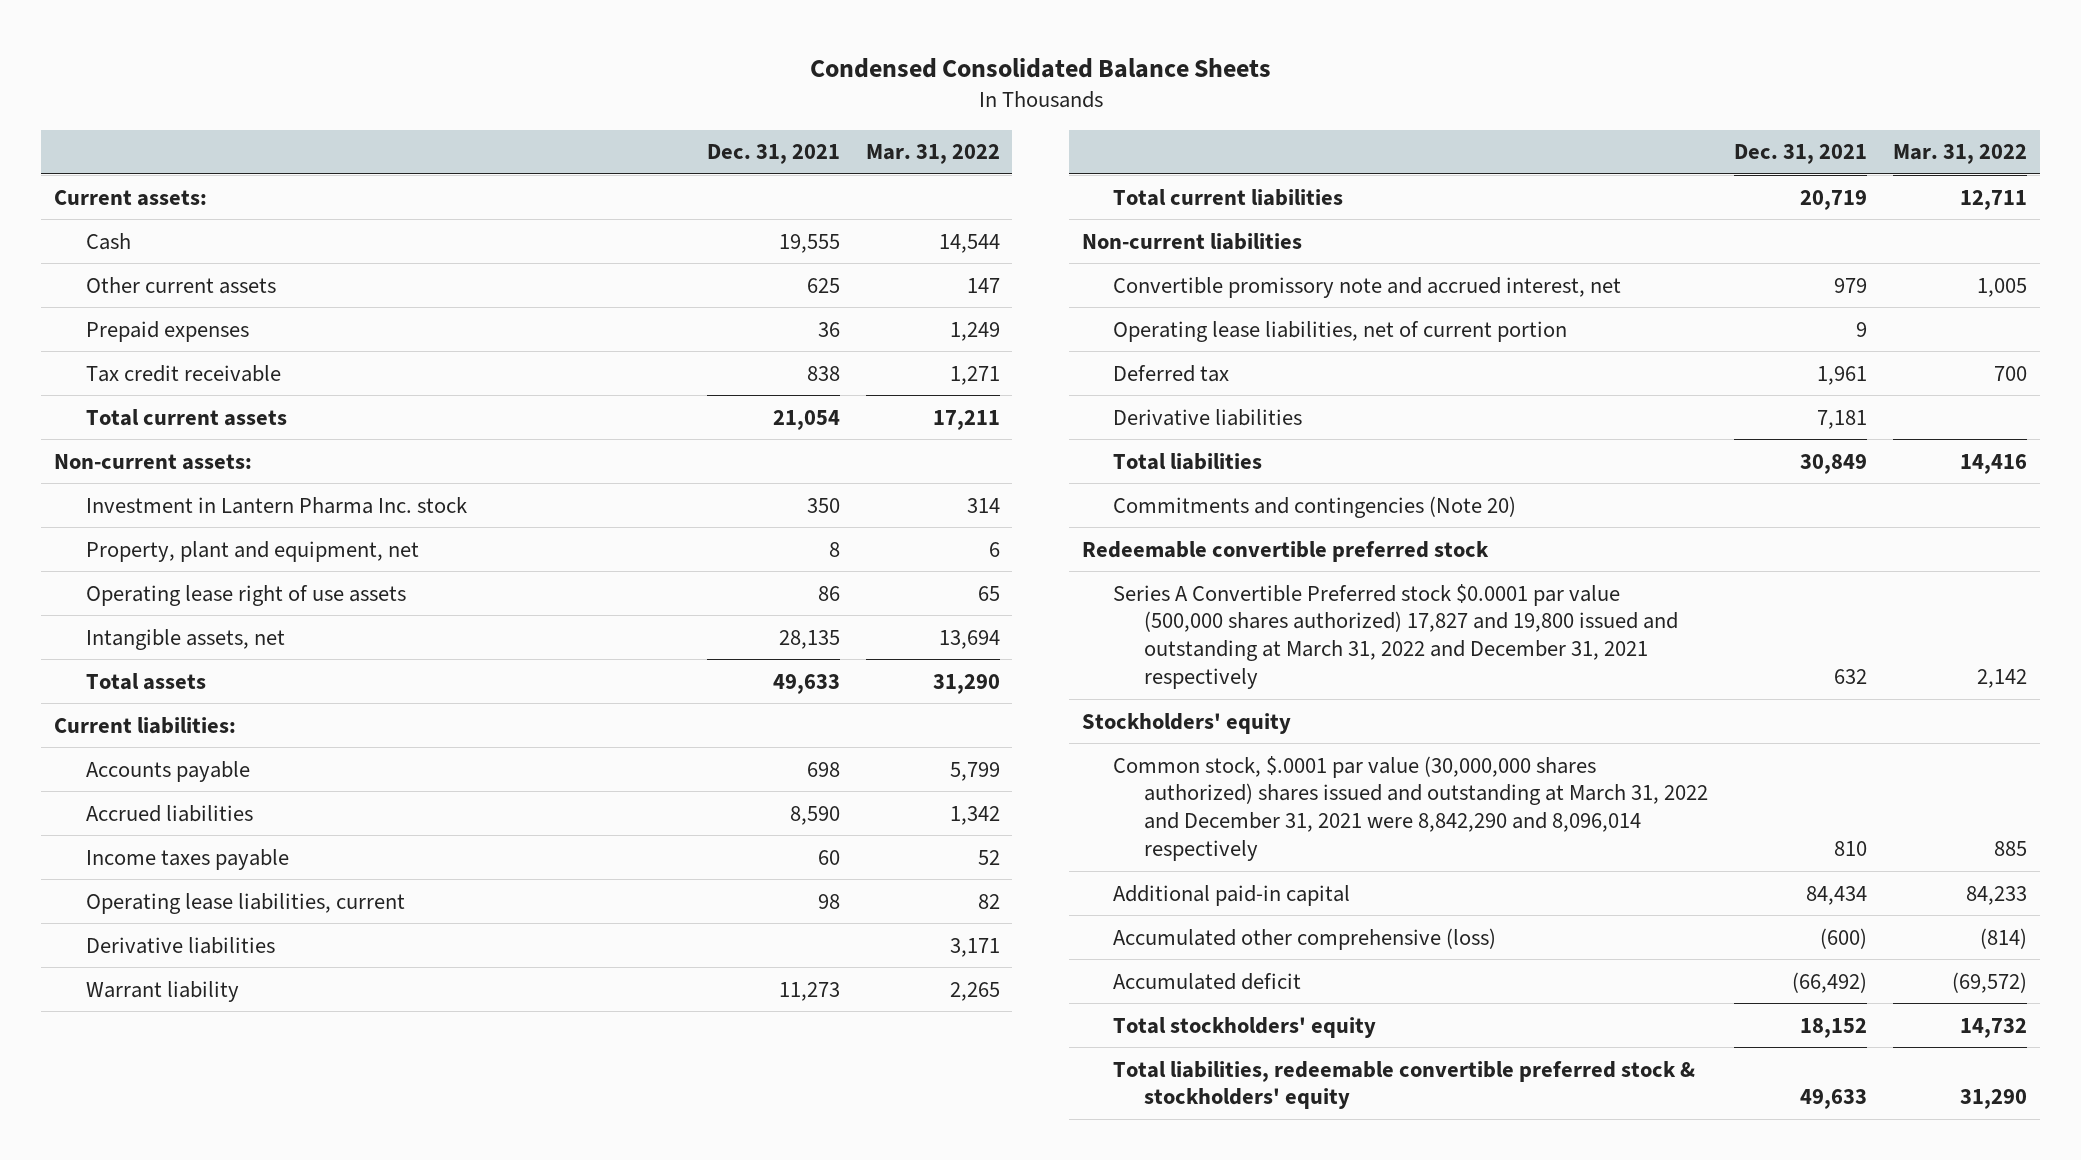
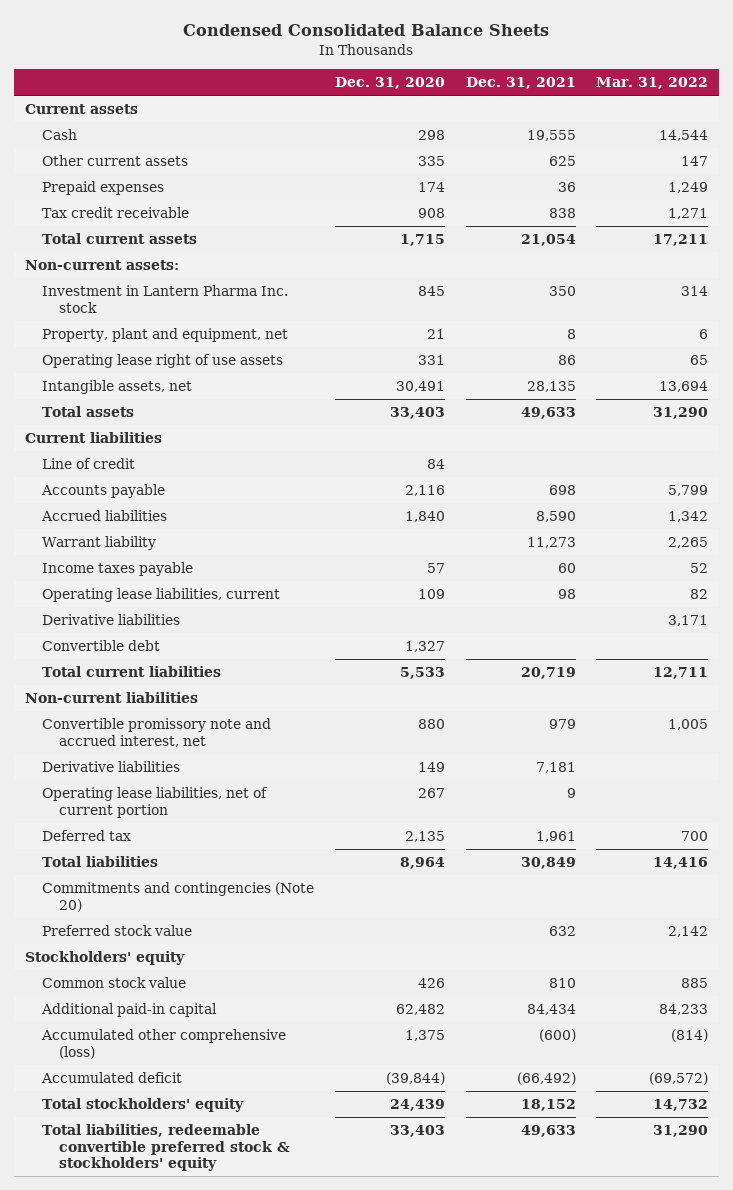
- | Dec. 31, 2021 | Mar. 31, 2022
+ | Dec. 31, 2020 | Dec. 31, 2021 | Mar. 31, 2022
- Current assets:
+ Current assets
- Current liabilities:
+ Current liabilities
+ Line of credit | 84 | |
moved up: Warrant liability | | 11,273 | 2,265
+ Convertible debt | 1,327 | |
moved up: Derivative liabilities | 149 | 7,181 |
- Redeemable convertible preferred stock
- Series A Convertible Preferred stock $0.0001 par value (500,000 shares authorized) 17,827 and 19,800 issued and outstanding at March 31, 2022 and December 31, 2021 respectively | 632 | 2,142
+ Preferred stock value | | 632 | 2,142
- Common stock, $.0001 par value (30,000,000 shares authorized) shares issued and outstanding at March 31, 2022 and December 31, 2021 were 8,842,290 and 8,096,014 respectively | 810 | 885
+ Common stock value | 426 | 810 | 885

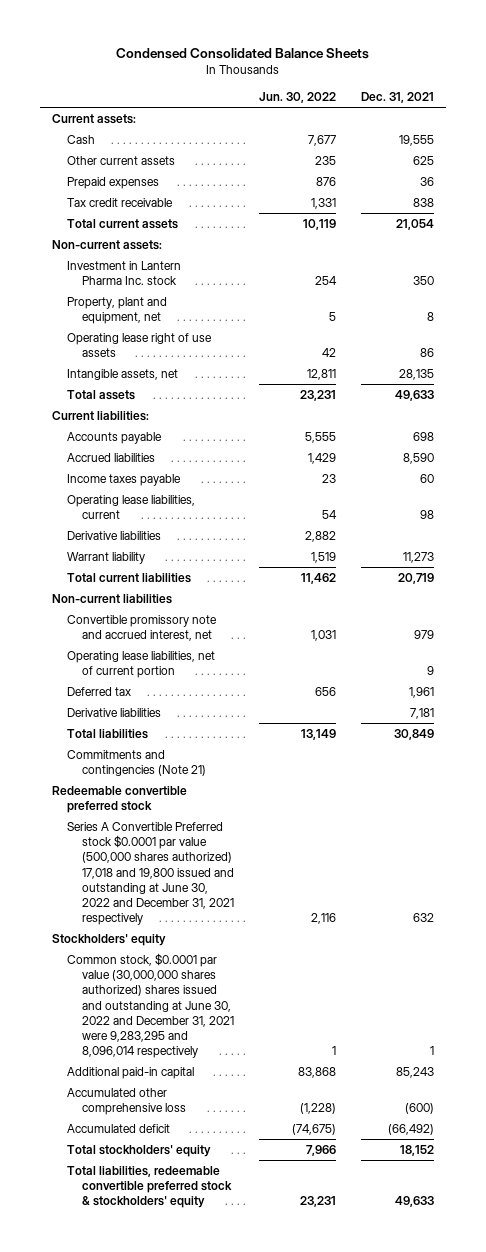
- | Dec. 31, 2020 | Dec. 31, 2021 | Mar. 31, 2022
+ | Jun. 30, 2022 | Dec. 31, 2021
- Current assets
+ Current assets:
- Current liabilities
- Line of credit | 84 | |
+ Current liabilities:
- Convertible debt | 1,327 | |
moved down: Warrant liability | 1,519 | 11,273
moved down: Derivative liabilities | | 7,181
- Commitments and contingencies (Note 20)
- Preferred stock value | | 632 | 2,142
+ Commitments and contingencies (Note 21)
+ Redeemable convertible preferred stock
+ Series A Convertible Preferred stock $0.0001 par value (500,000 shares authorized) 17,018 and 19,800 issued and outstanding at June 30, 2022 and December 31, 2021 respectively | 2,116 | 632
- Common stock value | 426 | 810 | 885
- Additional paid-in capital | 62,482 | 84,434 | 84,233
- Accumulated other comprehensive (loss) | 1,375 | (600) | (814)
+ Common stock, $0.0001 par value (30,000,000 shares authorized) shares issued and outstanding at June 30, 2022 and December 31, 2021 were 9,283,295 and 8,096,014 respectively | 1 | 1
+ Additional paid-in capital | 83,868 | 85,243
+ Accumulated other comprehensive loss | (1,228) | (600)

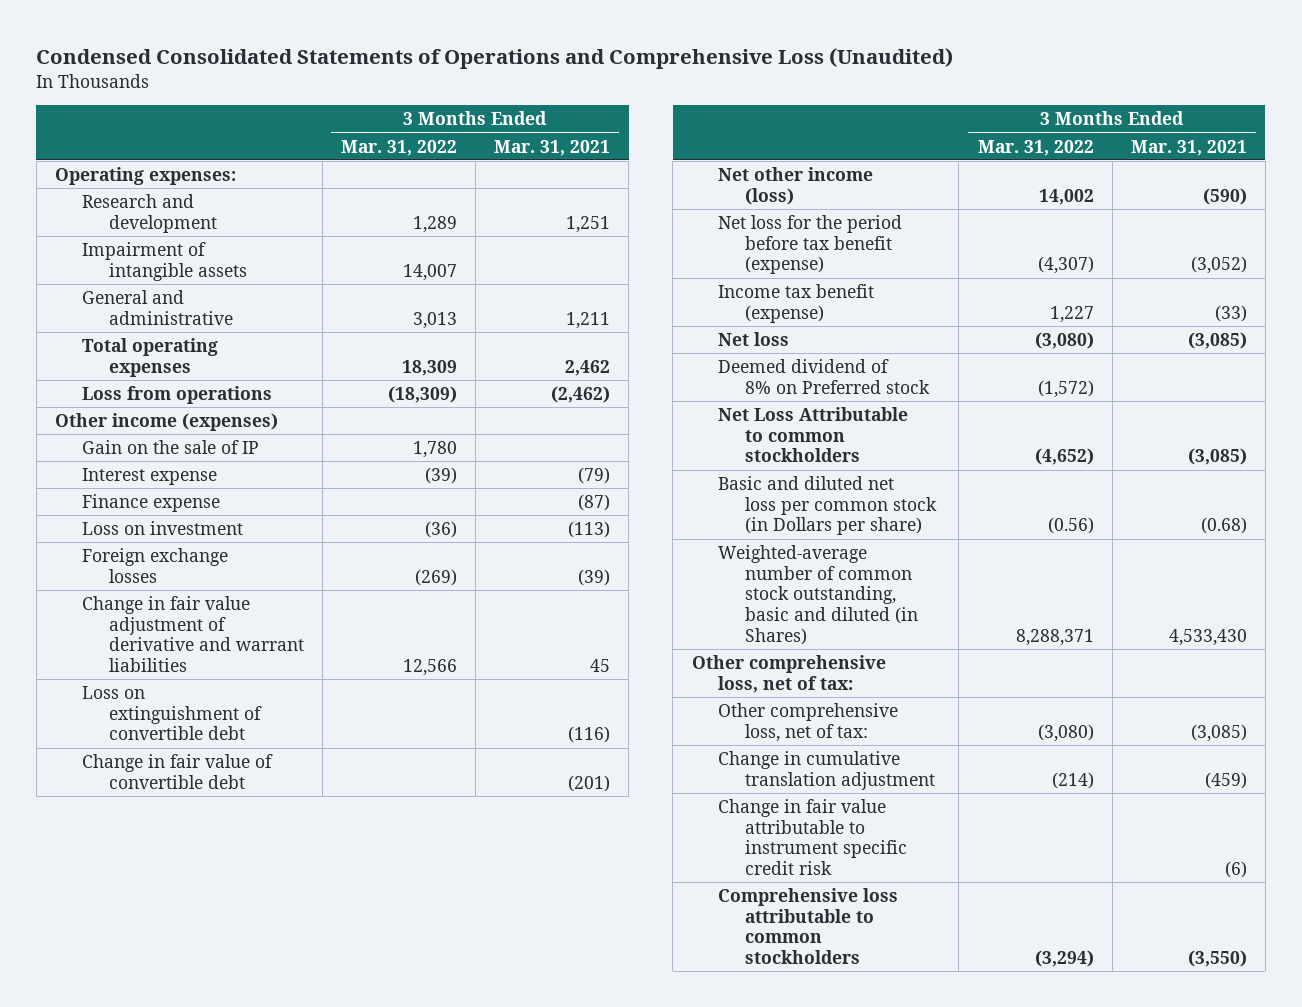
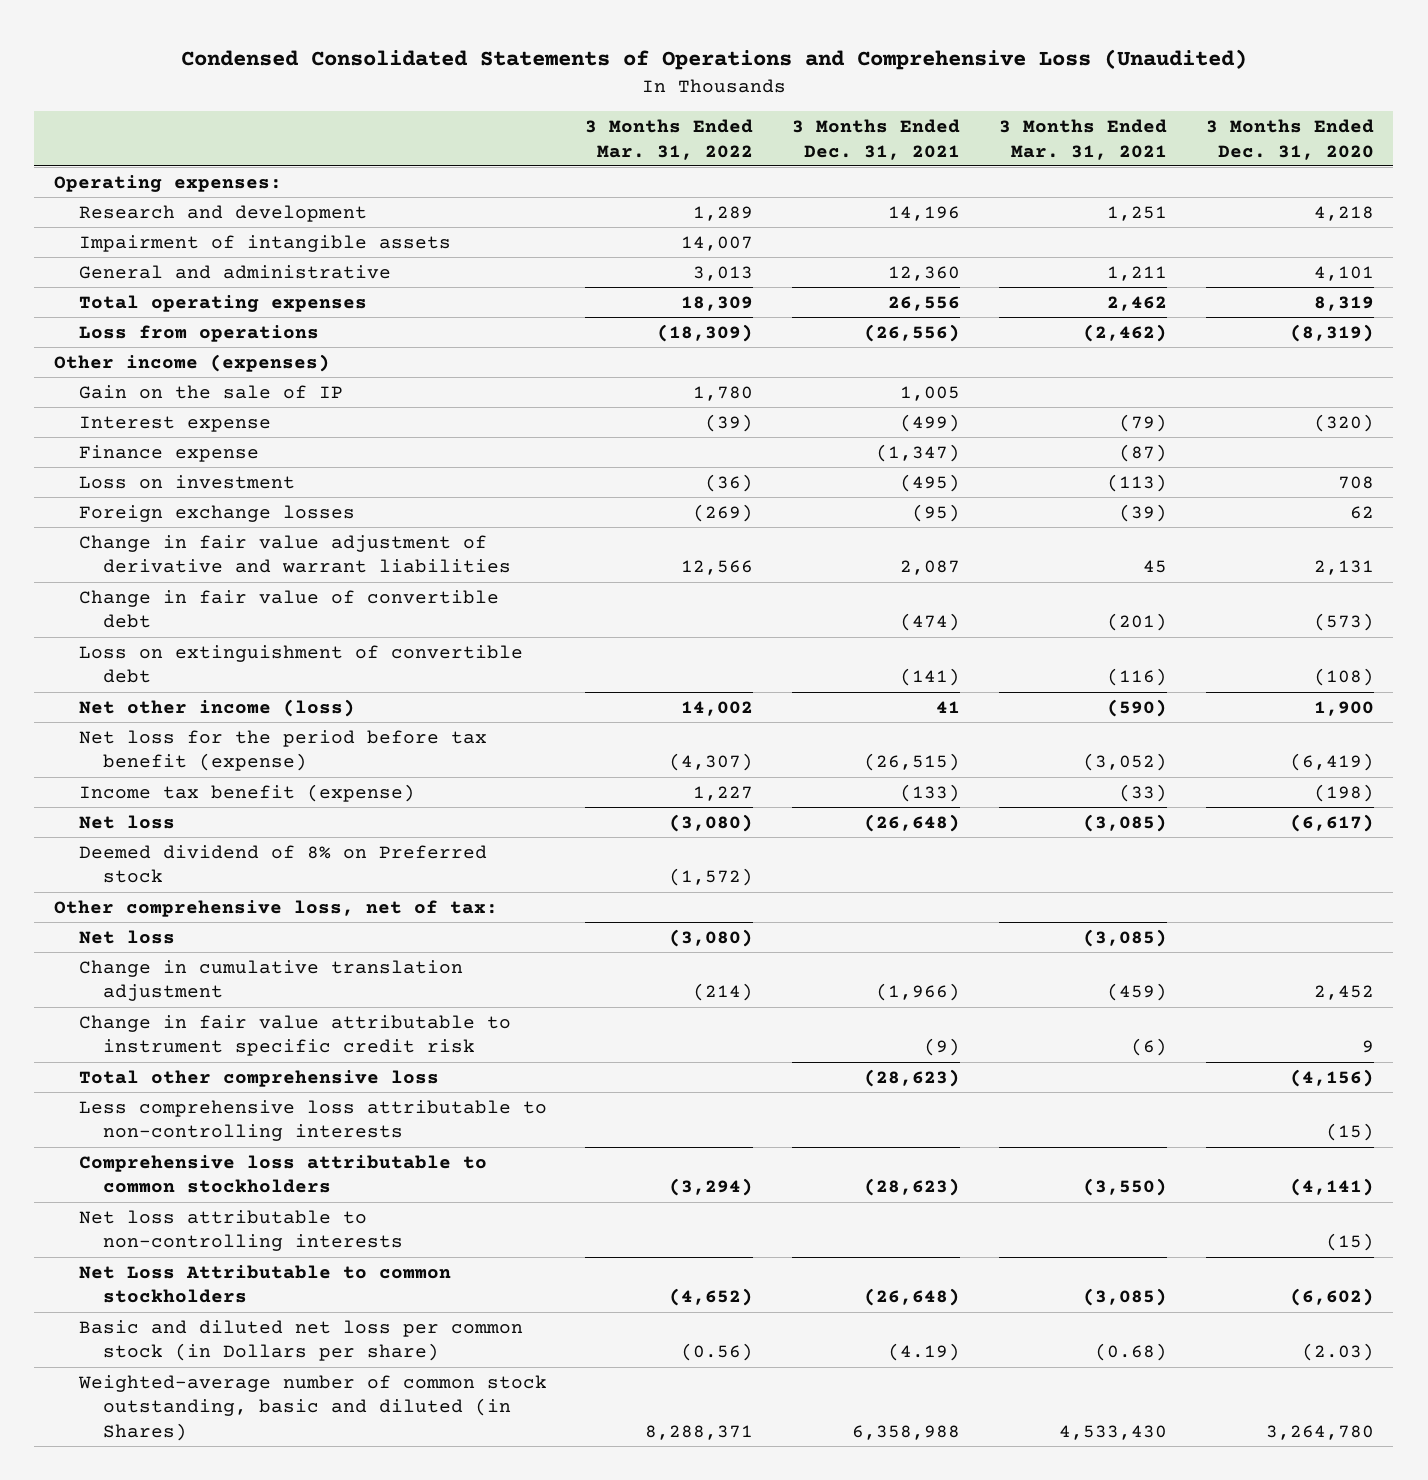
- | 3 Months Ended Mar. 31, 2022 | 3 Months Ended Mar. 31, 2021
+ | 3 Months Ended Mar. 31, 2022 | 3 Months Ended Dec. 31, 2021 | 3 Months Ended Mar. 31, 2021 | 3 Months Ended Dec. 31, 2020
moved down: Loss on extinguishment of convertible debt | | (141) | (116) | (108)
- Other comprehensive loss, net of tax: | (3,080) | (3,085)
+ Net loss | (3,080) | | (3,085) |
+ Total other comprehensive loss | | (28,623) | | (4,156)
+ Less comprehensive loss attributable to non-controlling interests | | | | (15)
+ Net loss attributable to non-controlling interests | | | | (15)
moved down: Net Loss Attributable to common stockholders | (4,652) | (26,648) | (3,085) | (6,602)
moved down: Basic and diluted net loss per common stock (in Dollars per share) | (0.56) | (4.19) | (0.68) | (2.03)
moved down: Weighted-average number of common stock outstanding, basic and diluted (in Shares) | 8,288,371 | 6,358,988 | 4,533,430 | 3,264,780

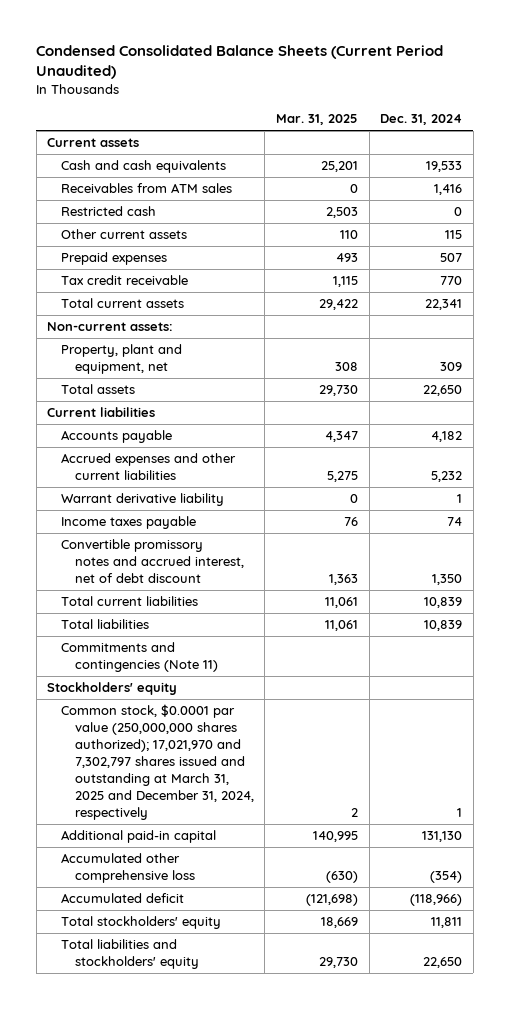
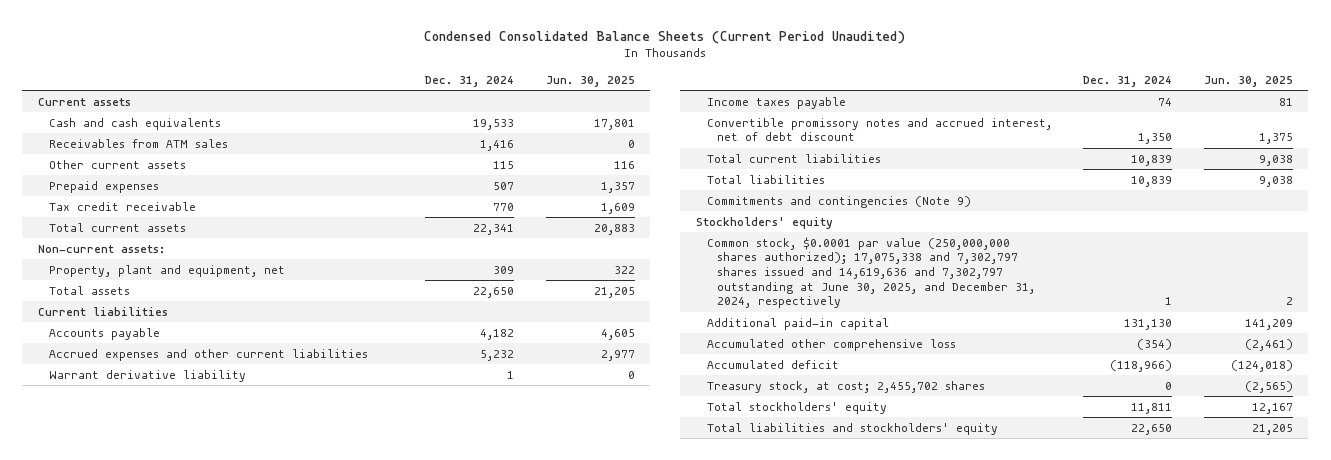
- | Mar. 31, 2025 | Dec. 31, 2024
+ | Dec. 31, 2024 | Jun. 30, 2025
- Restricted cash | 2,503 | 0
- Commitments and contingencies (Note 11)
+ Commitments and contingencies (Note 9)
- Common stock, $0.0001 par value (250,000,000 shares authorized); 17,021,970 and 7,302,797 shares issued and outstanding at March 31, 2025 and December 31, 2024, respectively | 2 | 1
+ Common stock, $0.0001 par value (250,000,000 shares authorized); 17,075,338 and 7,302,797 shares issued and 14,619,636 and 7,302,797 outstanding at June 30, 2025, and December 31, 2024, respectively | 1 | 2
+ Treasury stock, at cost; 2,455,702 shares | 0 | (2,565)

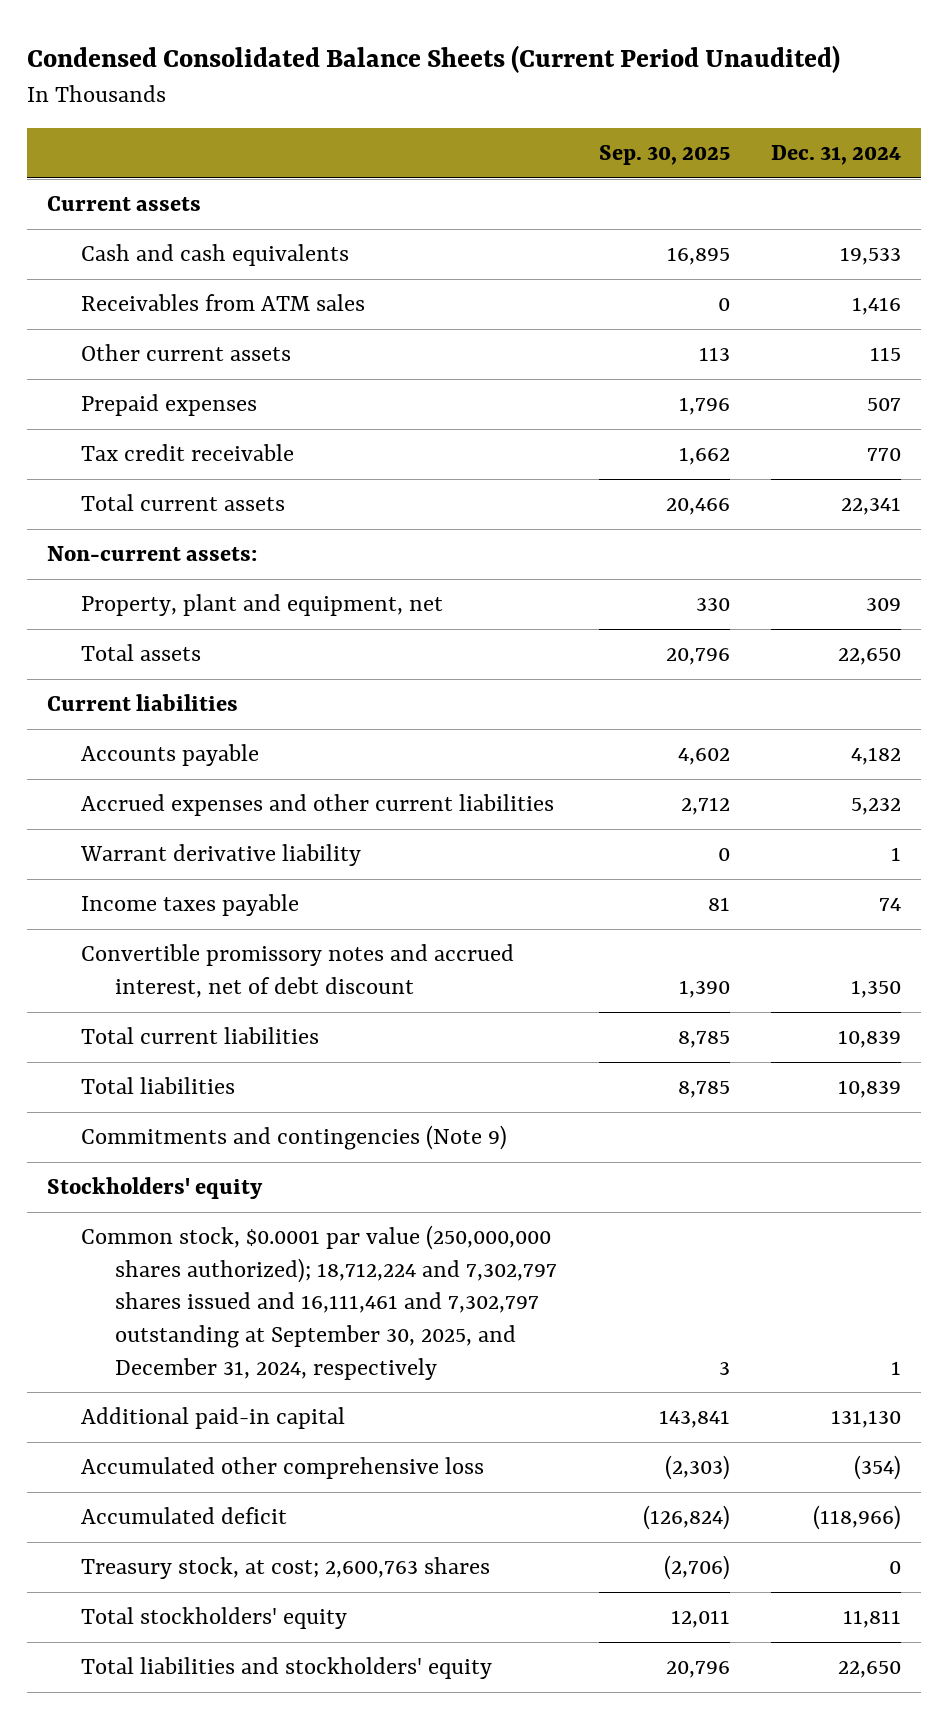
- | Dec. 31, 2024 | Jun. 30, 2025
+ | Sep. 30, 2025 | Dec. 31, 2024
- Common stock, $0.0001 par value (250,000,000 shares authorized); 17,075,338 and 7,302,797 shares issued and 14,619,636 and 7,302,797 outstanding at June 30, 2025, and December 31, 2024, respectively | 1 | 2
+ Common stock, $0.0001 par value (250,000,000 shares authorized); 18,712,224 and 7,302,797 shares issued and 16,111,461 and 7,302,797 outstanding at September 30, 2025, and December 31, 2024, respectively | 3 | 1
- Treasury stock, at cost; 2,455,702 shares | 0 | (2,565)
+ Treasury stock, at cost; 2,600,763 shares | (2,706) | 0

